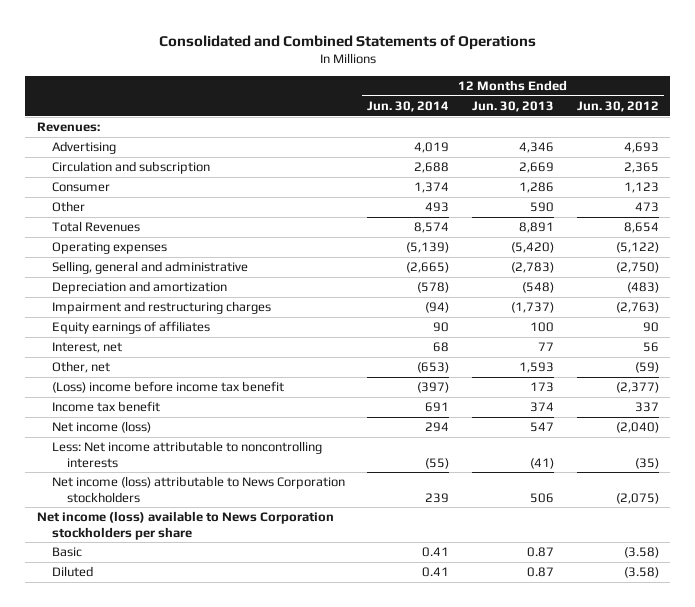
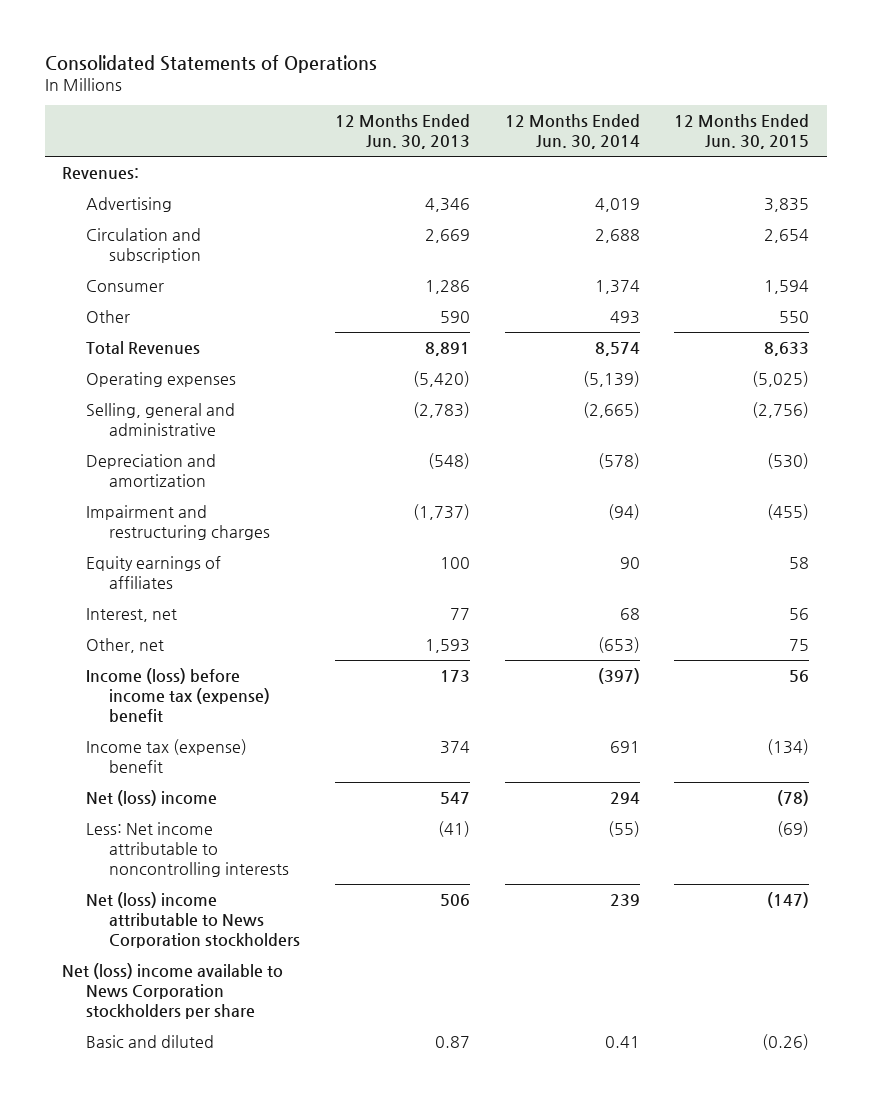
- Consolidated and Combined Statements of Operations
+ Consolidated Statements of Operations
- | 12 Months Ended Jun. 30, 2014 | 12 Months Ended Jun. 30, 2013 | 12 Months Ended Jun. 30, 2012
+ | 12 Months Ended Jun. 30, 2013 | 12 Months Ended Jun. 30, 2014 | 12 Months Ended Jun. 30, 2015
- (Loss) income before income tax benefit | (397) | 173 | (2,377)
- Income tax benefit | 691 | 374 | 337
- Net income (loss) | 294 | 547 | (2,040)
+ Income (loss) before income tax (expense) benefit | 173 | (397) | 56
+ Income tax (expense) benefit | 374 | 691 | (134)
+ Net (loss) income | 547 | 294 | (78)
- Net income (loss) attributable to News Corporation stockholders | 239 | 506 | (2,075)
- Net income (loss) available to News Corporation stockholders per share
- Basic | 0.41 | 0.87 | (3.58)
- Diluted | 0.41 | 0.87 | (3.58)
+ Net (loss) income attributable to News Corporation stockholders | 506 | 239 | (147)
+ Net (loss) income available to News Corporation stockholders per share
+ Basic and diluted | 0.87 | 0.41 | (0.26)

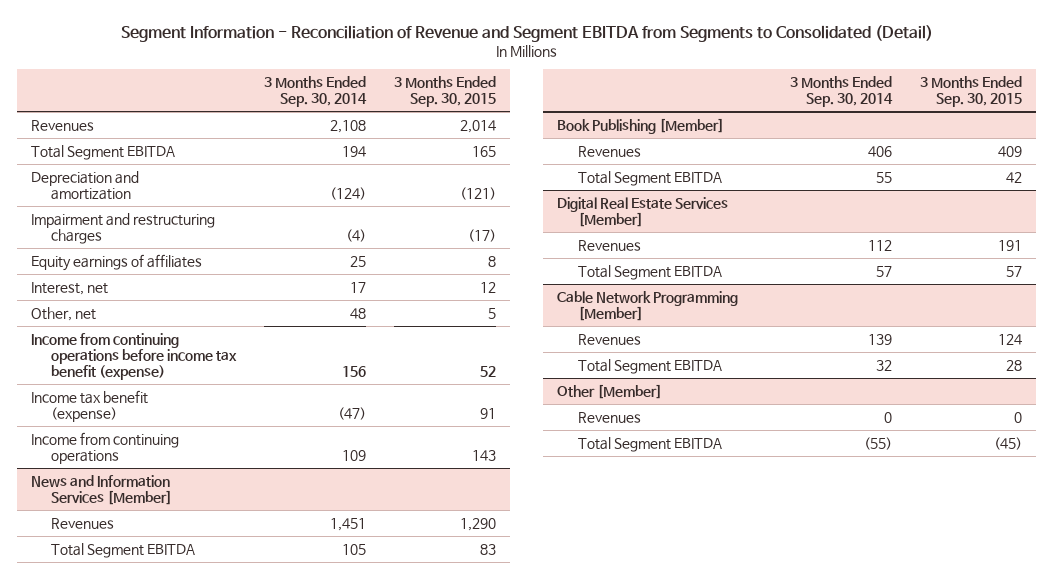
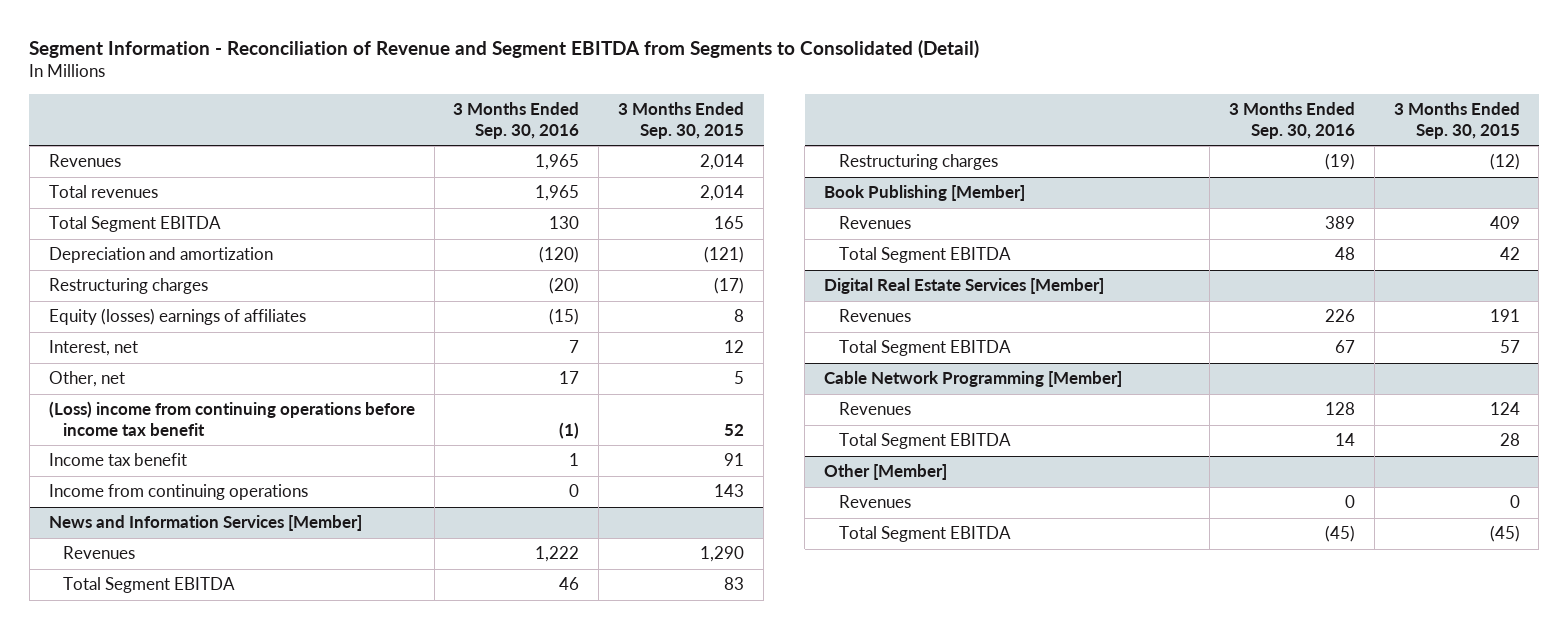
- | 3 Months Ended Sep. 30, 2014 | 3 Months Ended Sep. 30, 2015
+ | 3 Months Ended Sep. 30, 2016 | 3 Months Ended Sep. 30, 2015
+ Total revenues | 1,965 | 2,014
- Impairment and restructuring charges | (4) | (17)
- Equity earnings of affiliates | 25 | 8
+ Restructuring charges | (20) | (17)
+ Equity (losses) earnings of affiliates | (15) | 8
- Income from continuing operations before income tax benefit (expense) | 156 | 52
- Income tax benefit (expense) | (47) | 91
+ (Loss) income from continuing operations before income tax benefit | (1) | 52
+ Income tax benefit | 1 | 91
@ News and Information Services [Member]
+ Restructuring charges | (19) | (12)

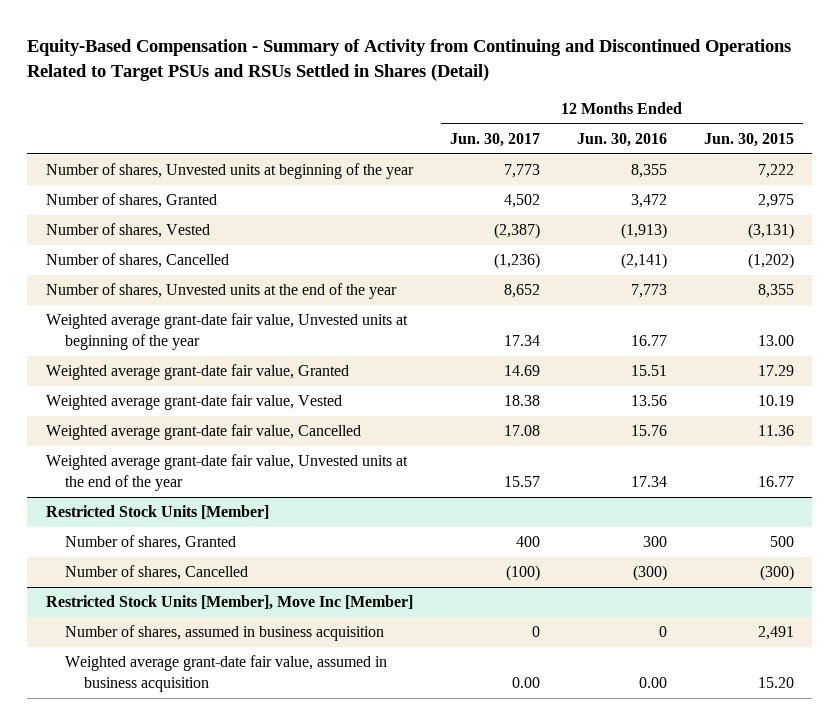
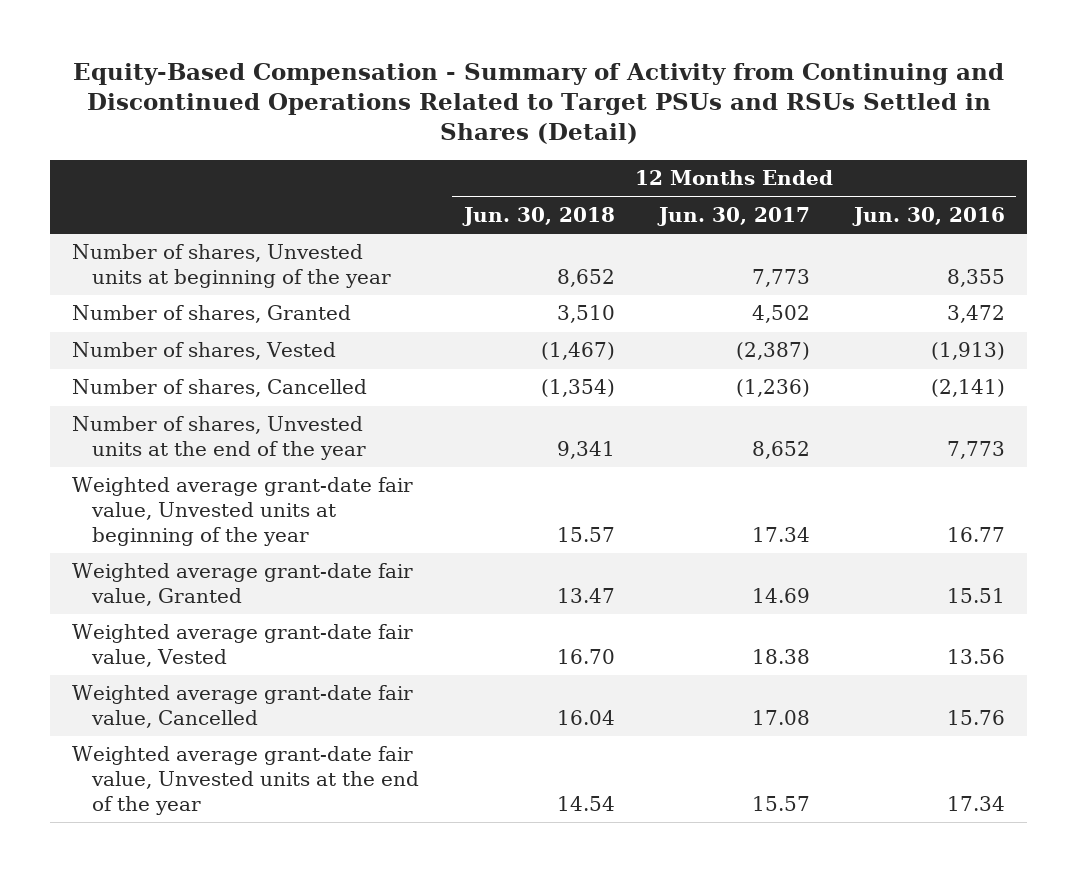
- | 12 Months Ended Jun. 30, 2017 | 12 Months Ended Jun. 30, 2016 | 12 Months Ended Jun. 30, 2015
+ | 12 Months Ended Jun. 30, 2018 | 12 Months Ended Jun. 30, 2017 | 12 Months Ended Jun. 30, 2016
- Restricted Stock Units [Member]
- Number of shares, Granted | 400 | 300 | 500
- Number of shares, Cancelled | (100) | (300) | (300)
- Restricted Stock Units [Member], Move Inc [Member]
- Number of shares, assumed in business acquisition | 0 | 0 | 2,491
- Weighted average grant-date fair value, assumed in business acquisition | 0.00 | 0.00 | 15.20

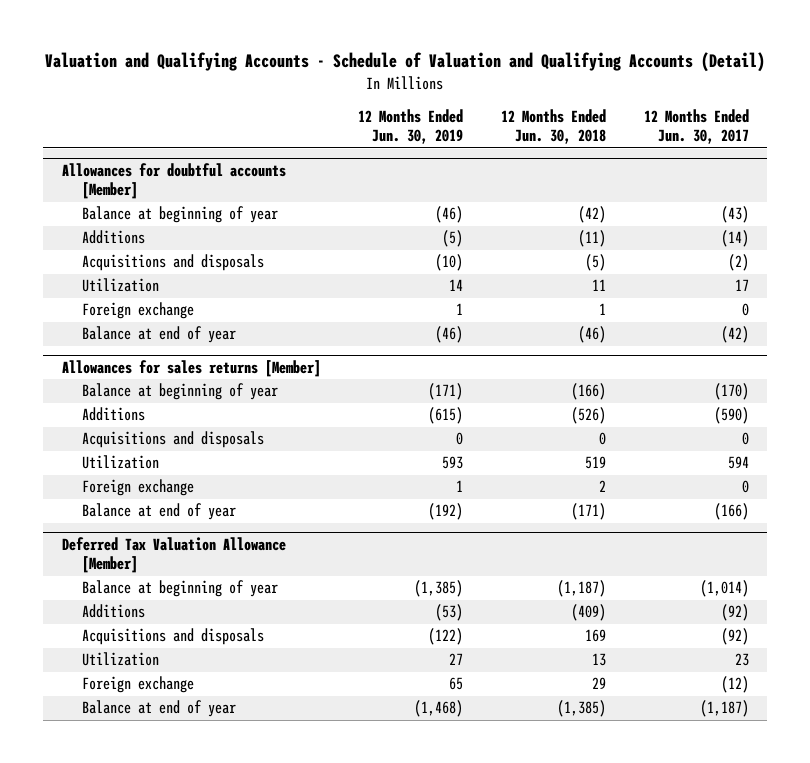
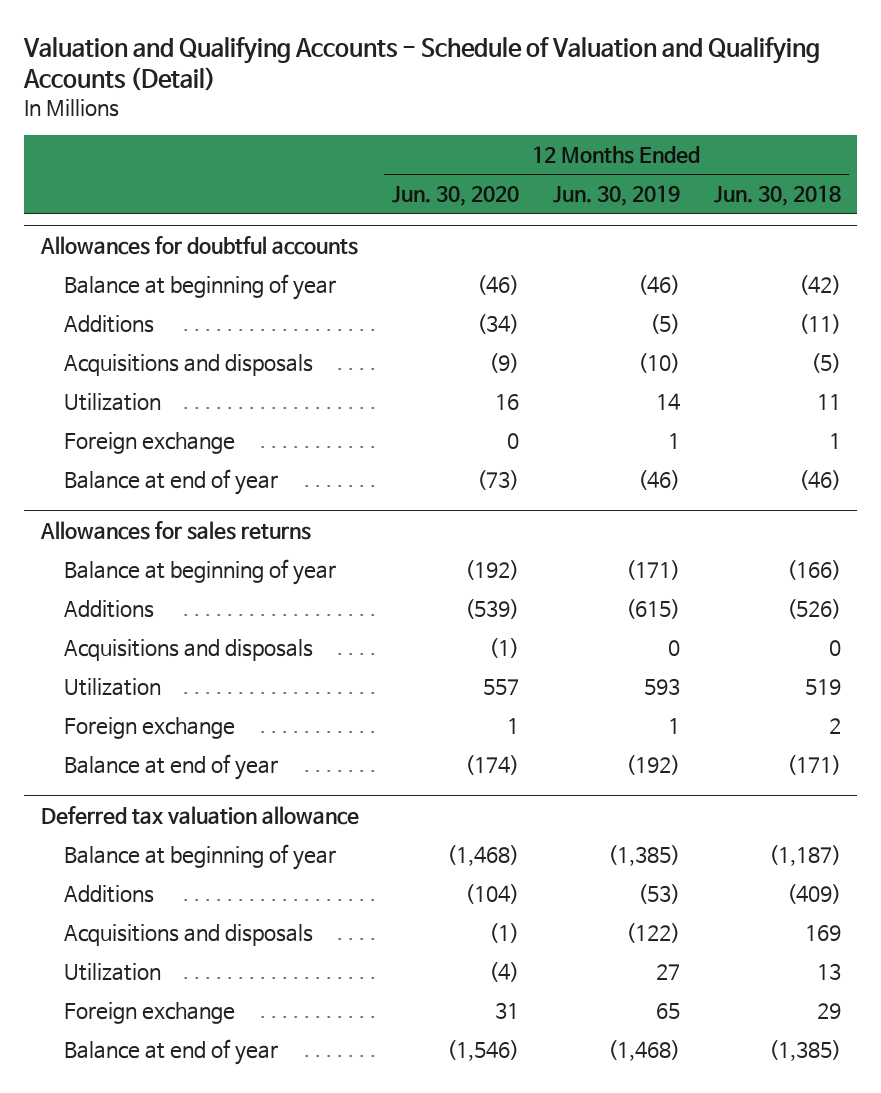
- | 12 Months Ended Jun. 30, 2019 | 12 Months Ended Jun. 30, 2018 | 12 Months Ended Jun. 30, 2017
+ | 12 Months Ended Jun. 30, 2020 | 12 Months Ended Jun. 30, 2019 | 12 Months Ended Jun. 30, 2018
- Allowances for doubtful accounts [Member]
+ Allowances for doubtful accounts
- Allowances for sales returns [Member]
+ Allowances for sales returns
- Deferred Tax Valuation Allowance [Member]
+ Deferred tax valuation allowance

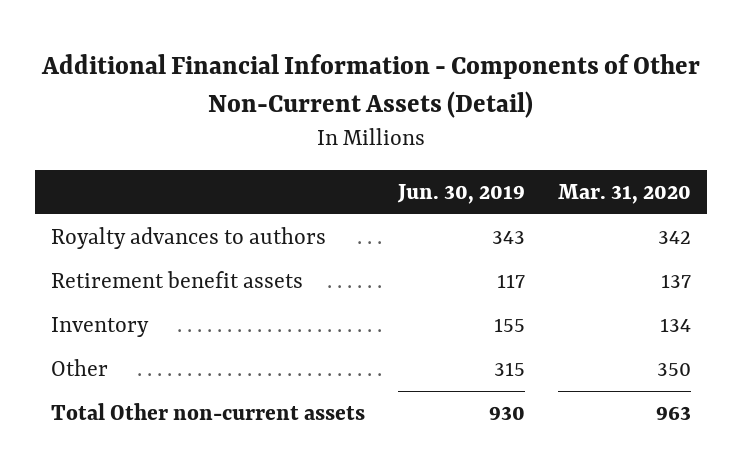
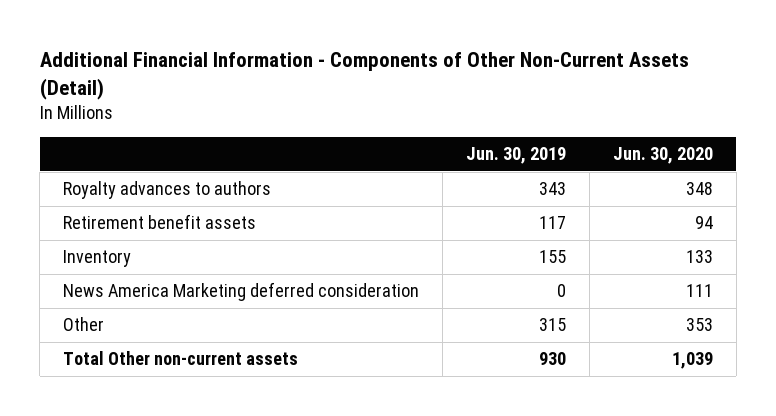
- | Jun. 30, 2019 | Mar. 31, 2020
+ | Jun. 30, 2019 | Jun. 30, 2020
+ News America Marketing deferred consideration | 0 | 111

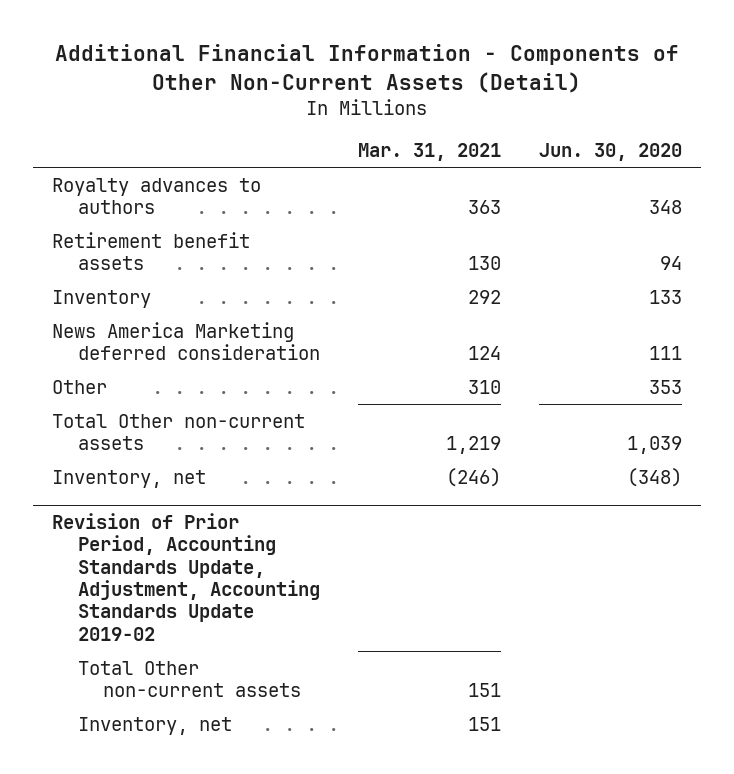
- | Jun. 30, 2019 | Jun. 30, 2020
+ | Mar. 31, 2021 | Jun. 30, 2020
+ Inventory, net | (246) | (348)
+ Revision of Prior Period, Accounting Standards Update, Adjustment, Accounting Standards Update 2019-02
+ Total Other non-current assets | 151 |
+ Inventory, net | 151 |

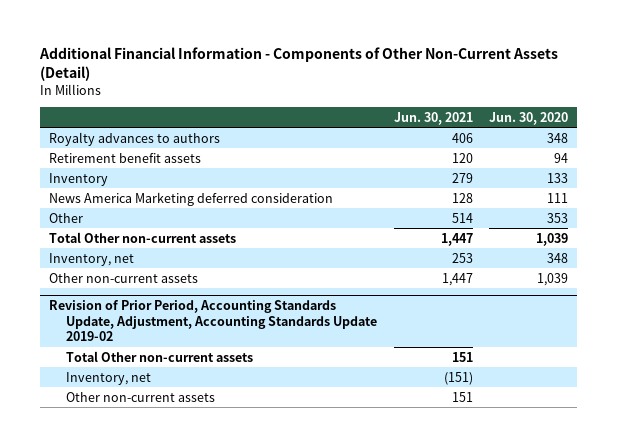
- | Mar. 31, 2021 | Jun. 30, 2020
+ | Jun. 30, 2021 | Jun. 30, 2020
- Inventory, net | (246) | (348)
+ Inventory, net | 253 | 348
+ Other non-current assets | 1,447 | 1,039
@ Revision of Prior Period, Accounting Standards Update, Adjustment, Accounting Standards Update 2019-02
+ Other non-current assets | 151 |

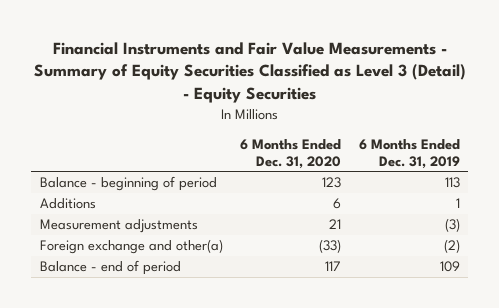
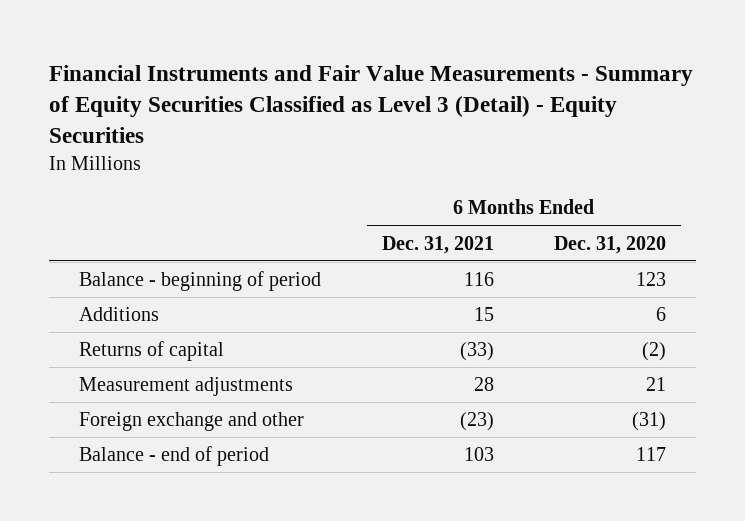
- | 6 Months Ended Dec. 31, 2020 | 6 Months Ended Dec. 31, 2019
+ | 6 Months Ended Dec. 31, 2021 | 6 Months Ended Dec. 31, 2020
+ Returns of capital | (33) | (2)
- Foreign exchange and other(a) | (33) | (2)
+ Foreign exchange and other | (23) | (31)

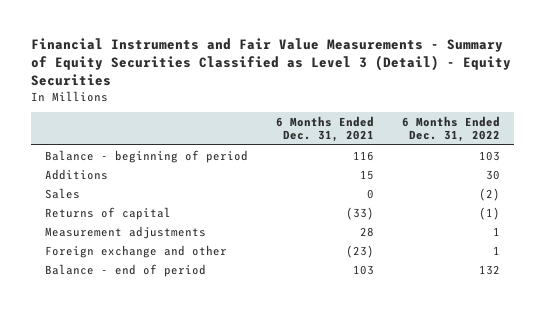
- | 6 Months Ended Dec. 31, 2021 | 6 Months Ended Dec. 31, 2020
+ | 6 Months Ended Dec. 31, 2021 | 6 Months Ended Dec. 31, 2022
+ Sales | 0 | (2)

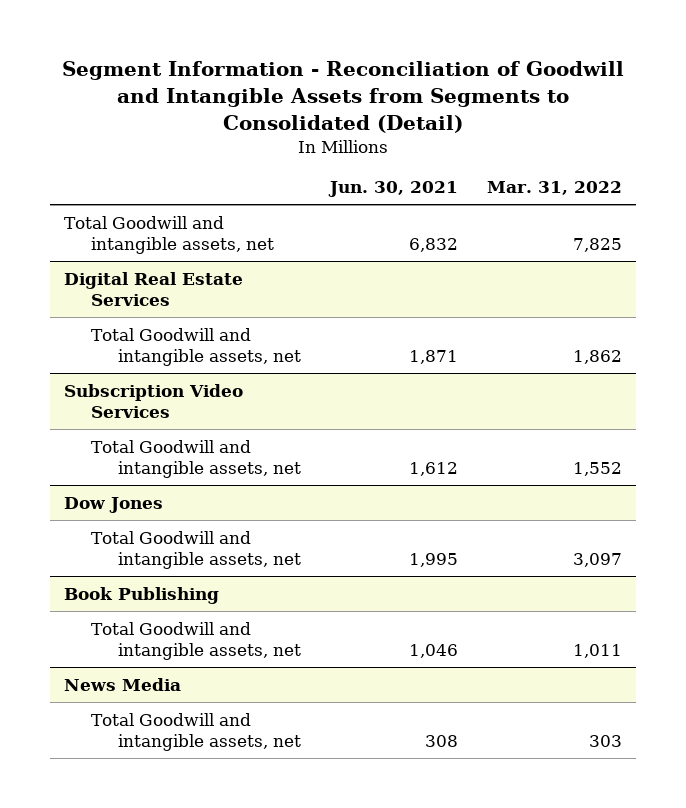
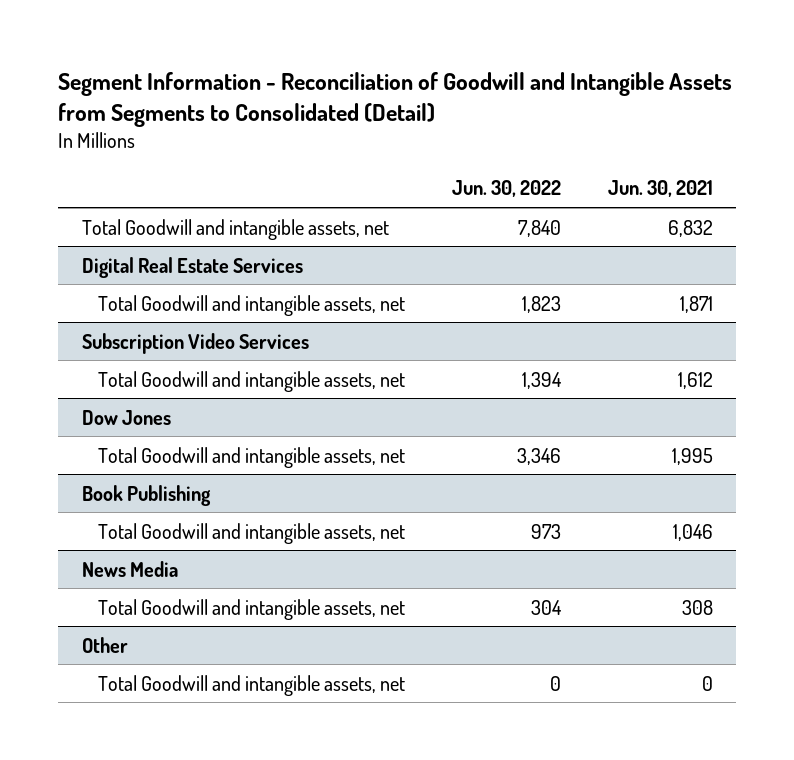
- | Jun. 30, 2021 | Mar. 31, 2022
+ | Jun. 30, 2022 | Jun. 30, 2021
+ Other
+ Total Goodwill and intangible assets, net | 0 | 0

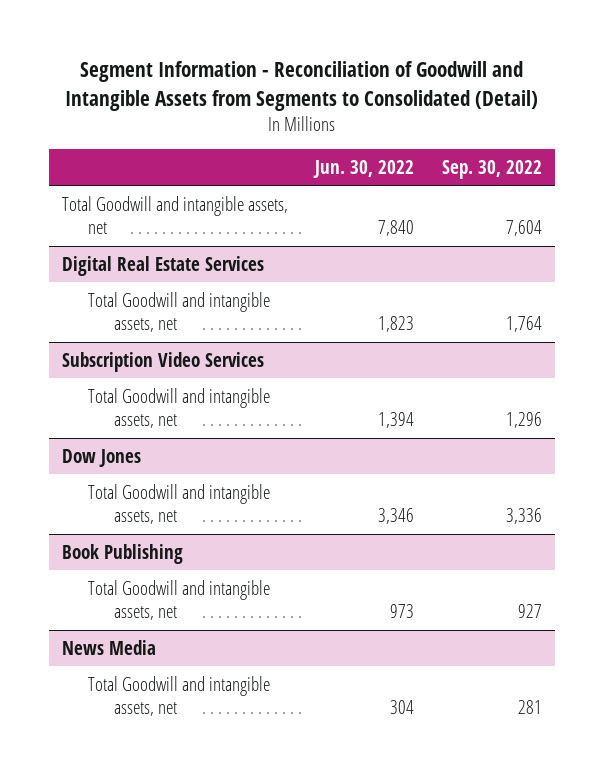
- | Jun. 30, 2022 | Jun. 30, 2021
+ | Jun. 30, 2022 | Sep. 30, 2022
- Other
- Total Goodwill and intangible assets, net | 0 | 0

